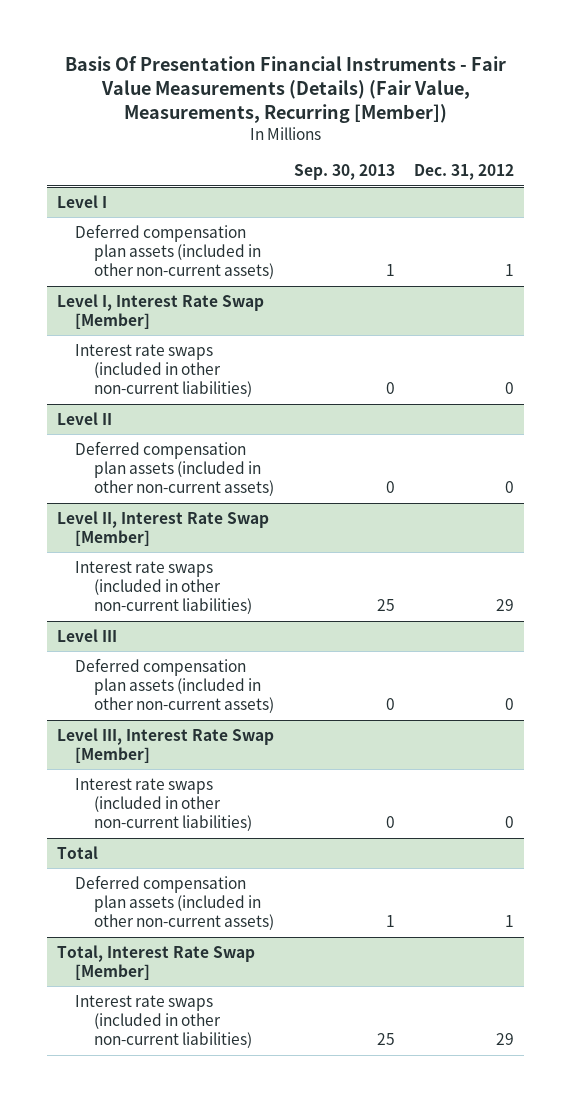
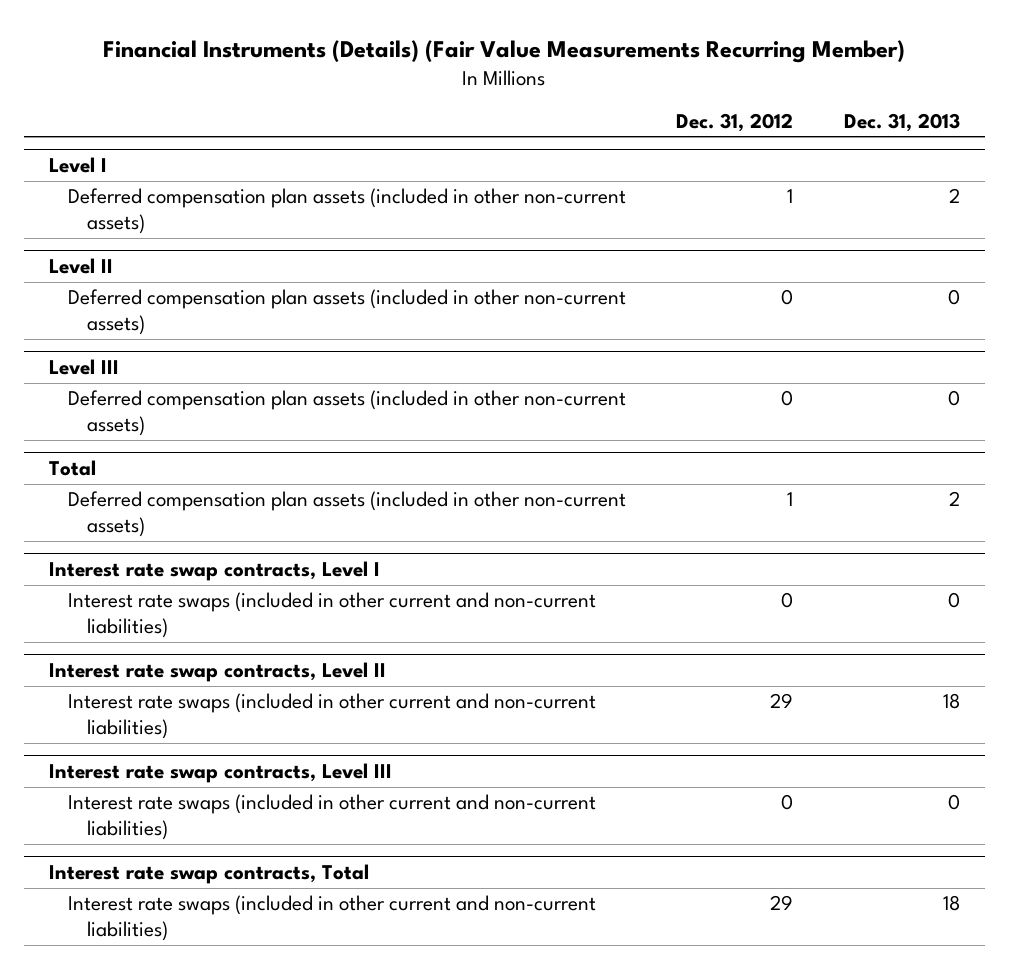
- Basis Of Presentation Financial Instruments - Fair Value Measurements (Details) (Fair Value, Measurements, Recurring [Member])
+ Financial Instruments (Details) (Fair Value Measurements Recurring Member)
- | Sep. 30, 2013 | Dec. 31, 2012
+ | Dec. 31, 2012 | Dec. 31, 2013
- Level I, Interest Rate Swap [Member]
- Interest rate swaps (included in other non-current liabilities) | 0 | 0
- Level II, Interest Rate Swap [Member]
- Interest rate swaps (included in other non-current liabilities) | 25 | 29
- Level III, Interest Rate Swap [Member]
- Interest rate swaps (included in other non-current liabilities) | 0 | 0
- Total, Interest Rate Swap [Member]
- Interest rate swaps (included in other non-current liabilities) | 25 | 29
+ Interest rate swap contracts, Level I
+ Interest rate swaps (included in other current and non-current liabilities) | 0 | 0
+ Interest rate swap contracts, Level II
+ Interest rate swaps (included in other current and non-current liabilities) | 29 | 18
+ Interest rate swap contracts, Level III
+ Interest rate swaps (included in other current and non-current liabilities) | 0 | 0
+ Interest rate swap contracts, Total
+ Interest rate swaps (included in other current and non-current liabilities) | 29 | 18

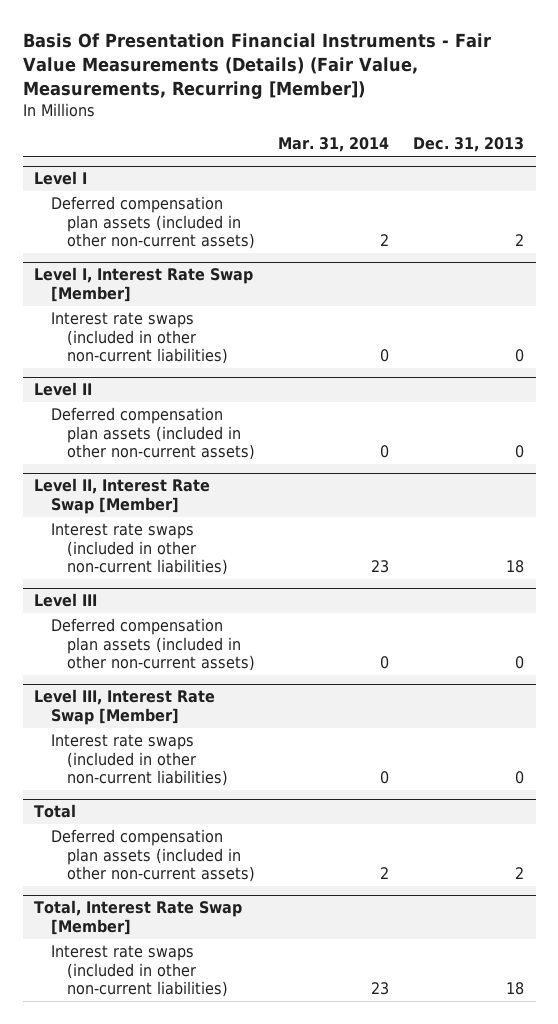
- Financial Instruments (Details) (Fair Value Measurements Recurring Member)
+ Basis Of Presentation Financial Instruments - Fair Value Measurements (Details) (Fair Value, Measurements, Recurring [Member])
- | Dec. 31, 2012 | Dec. 31, 2013
+ | Mar. 31, 2014 | Dec. 31, 2013
+ Level I, Interest Rate Swap [Member]
+ Interest rate swaps (included in other non-current liabilities) | 0 | 0
+ Level II, Interest Rate Swap [Member]
+ Interest rate swaps (included in other non-current liabilities) | 23 | 18
+ Level III, Interest Rate Swap [Member]
+ Interest rate swaps (included in other non-current liabilities) | 0 | 0
- Interest rate swap contracts, Level I
- Interest rate swaps (included in other current and non-current liabilities) | 0 | 0
- Interest rate swap contracts, Level II
- Interest rate swaps (included in other current and non-current liabilities) | 29 | 18
- Interest rate swap contracts, Level III
- Interest rate swaps (included in other current and non-current liabilities) | 0 | 0
- Interest rate swap contracts, Total
- Interest rate swaps (included in other current and non-current liabilities) | 29 | 18
+ Total, Interest Rate Swap [Member]
+ Interest rate swaps (included in other non-current liabilities) | 23 | 18

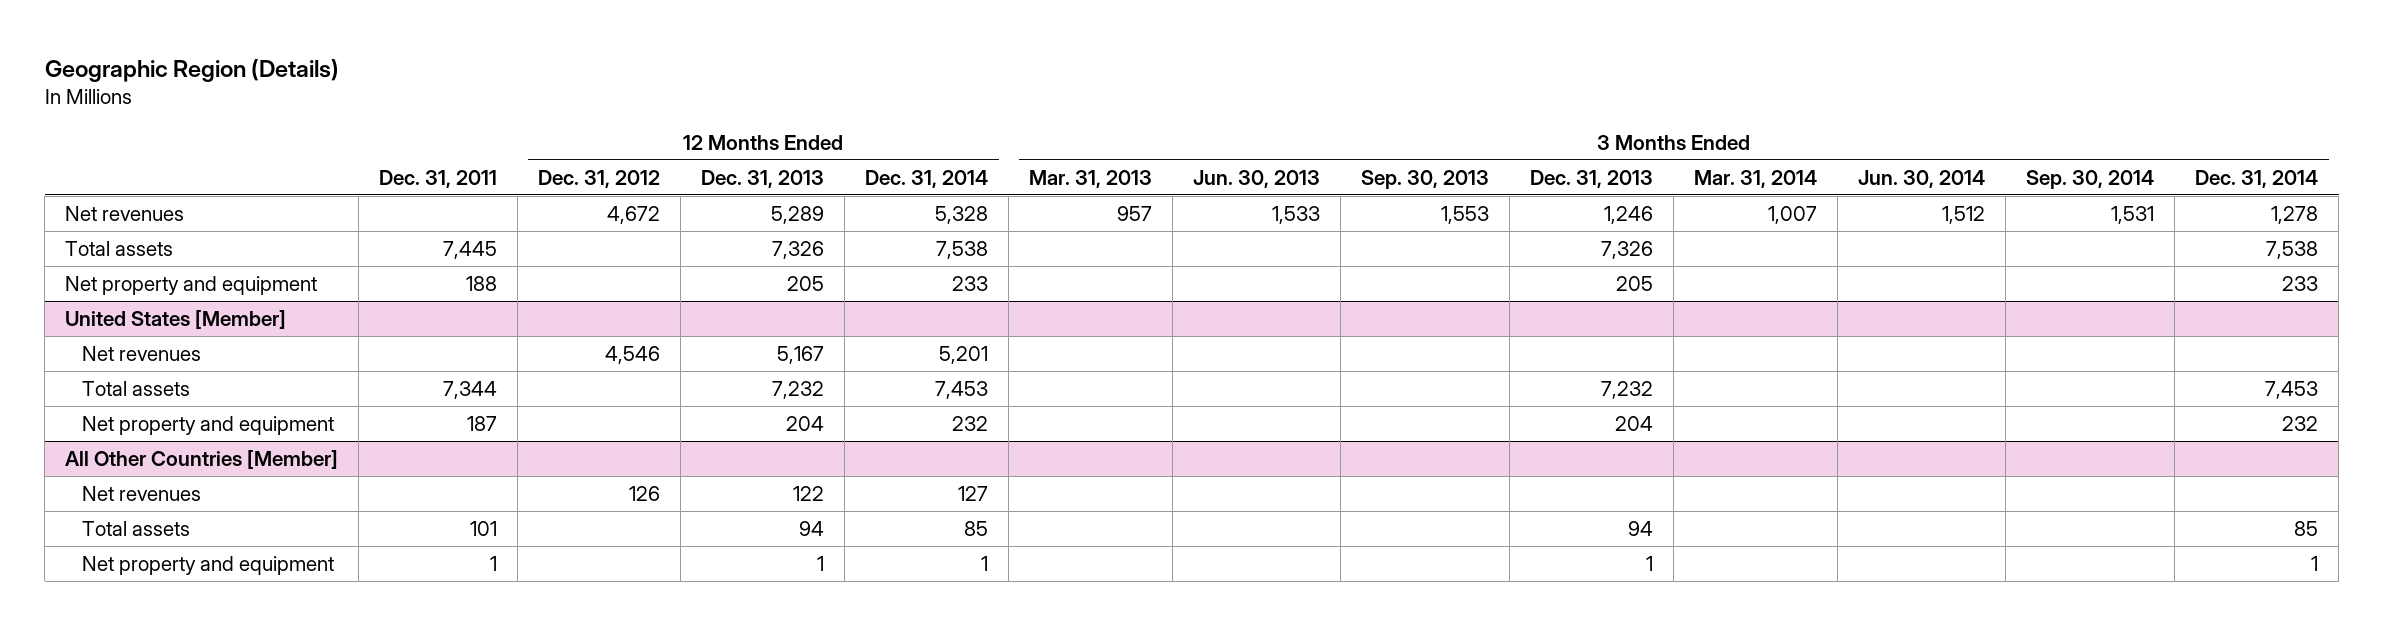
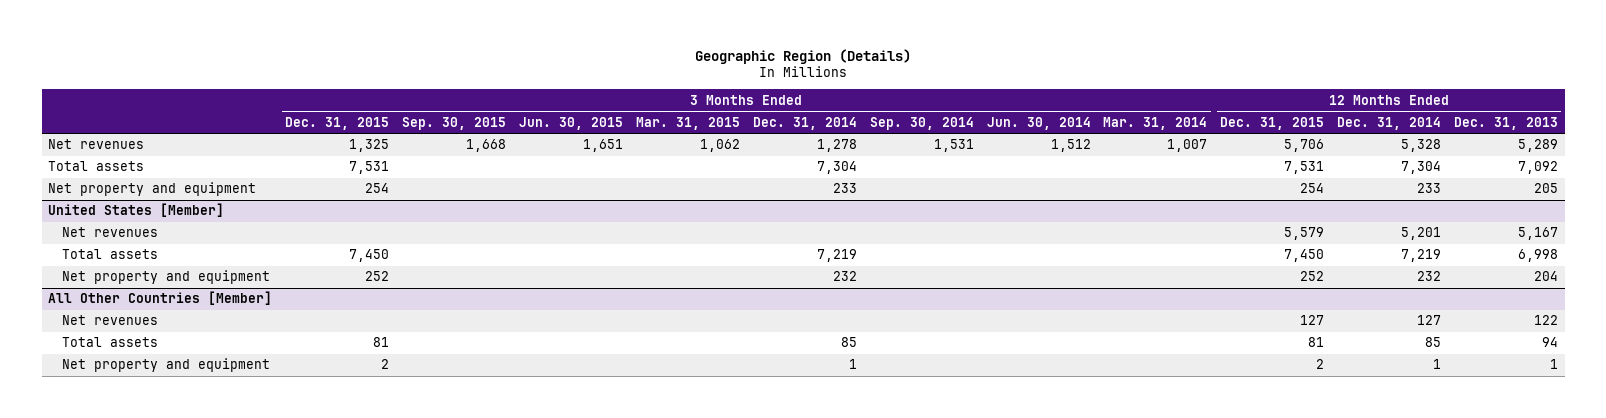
- | Dec. 31, 2011 | 12 Months Ended Dec. 31, 2012 | 12 Months Ended Dec. 31, 2013 | 12 Months Ended Dec. 31, 2014 | 3 Months Ended Mar. 31, 2013 | 3 Months Ended Jun. 30, 2013 | 3 Months Ended Sep. 30, 2013 | 3 Months Ended Dec. 31, 2013 | 3 Months Ended Mar. 31, 2014 | 3 Months Ended Jun. 30, 2014 | 3 Months Ended Sep. 30, 2014 | 3 Months Ended Dec. 31, 2014
+ | 3 Months Ended Dec. 31, 2015 | 3 Months Ended Sep. 30, 2015 | 3 Months Ended Jun. 30, 2015 | 3 Months Ended Mar. 31, 2015 | 3 Months Ended Dec. 31, 2014 | 3 Months Ended Sep. 30, 2014 | 3 Months Ended Jun. 30, 2014 | 3 Months Ended Mar. 31, 2014 | 12 Months Ended Dec. 31, 2015 | 12 Months Ended Dec. 31, 2014 | 12 Months Ended Dec. 31, 2013
- Total assets | 7,445 | | 7,326 | 7,538 | | | | 7,326 | | | | 7,538
+ Total assets | 7,531 | | | | 7,304 | | | | 7,531 | 7,304 | 7,092
@ United States [Member]
- Total assets | 7,344 | | 7,232 | 7,453 | | | | 7,232 | | | | 7,453
+ Total assets | 7,450 | | | | 7,219 | | | | 7,450 | 7,219 | 6,998

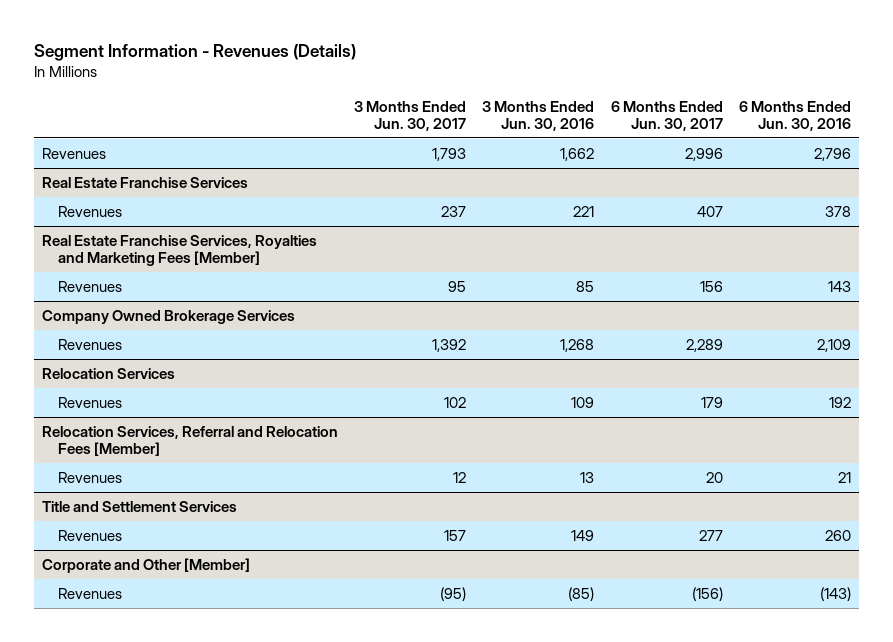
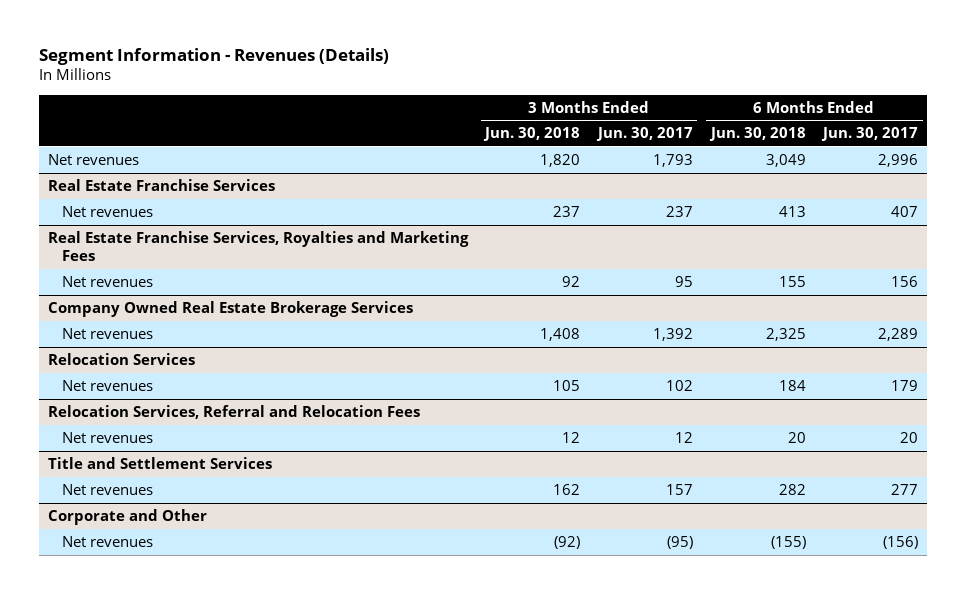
- | 3 Months Ended Jun. 30, 2017 | 3 Months Ended Jun. 30, 2016 | 6 Months Ended Jun. 30, 2017 | 6 Months Ended Jun. 30, 2016
+ | 3 Months Ended Jun. 30, 2018 | 3 Months Ended Jun. 30, 2017 | 6 Months Ended Jun. 30, 2018 | 6 Months Ended Jun. 30, 2017
- Revenues | 1,793 | 1,662 | 2,996 | 2,796
+ Net revenues | 1,820 | 1,793 | 3,049 | 2,996
@ Real Estate Franchise Services
- Revenues | 237 | 221 | 407 | 378
- Real Estate Franchise Services, Royalties and Marketing Fees [Member]
- Revenues | 95 | 85 | 156 | 143
- Company Owned Brokerage Services
- Revenues | 1,392 | 1,268 | 2,289 | 2,109
@ Real Estate Franchise Services
+ Net revenues | 237 | 237 | 413 | 407
+ Real Estate Franchise Services, Royalties and Marketing Fees
+ Net revenues | 92 | 95 | 155 | 156
+ Company Owned Real Estate Brokerage Services
+ Net revenues | 1,408 | 1,392 | 2,325 | 2,289
@ Relocation Services
- Revenues | 102 | 109 | 179 | 192
- Relocation Services, Referral and Relocation Fees [Member]
- Revenues | 12 | 13 | 20 | 21
@ Relocation Services
+ Net revenues | 105 | 102 | 184 | 179
+ Relocation Services, Referral and Relocation Fees
+ Net revenues | 12 | 12 | 20 | 20
@ Title and Settlement Services
- Revenues | 157 | 149 | 277 | 260
- Corporate and Other [Member]
- Revenues | (95) | (85) | (156) | (143)
@ Title and Settlement Services
+ Net revenues | 162 | 157 | 282 | 277
+ Corporate and Other
+ Net revenues | (92) | (95) | (155) | (156)

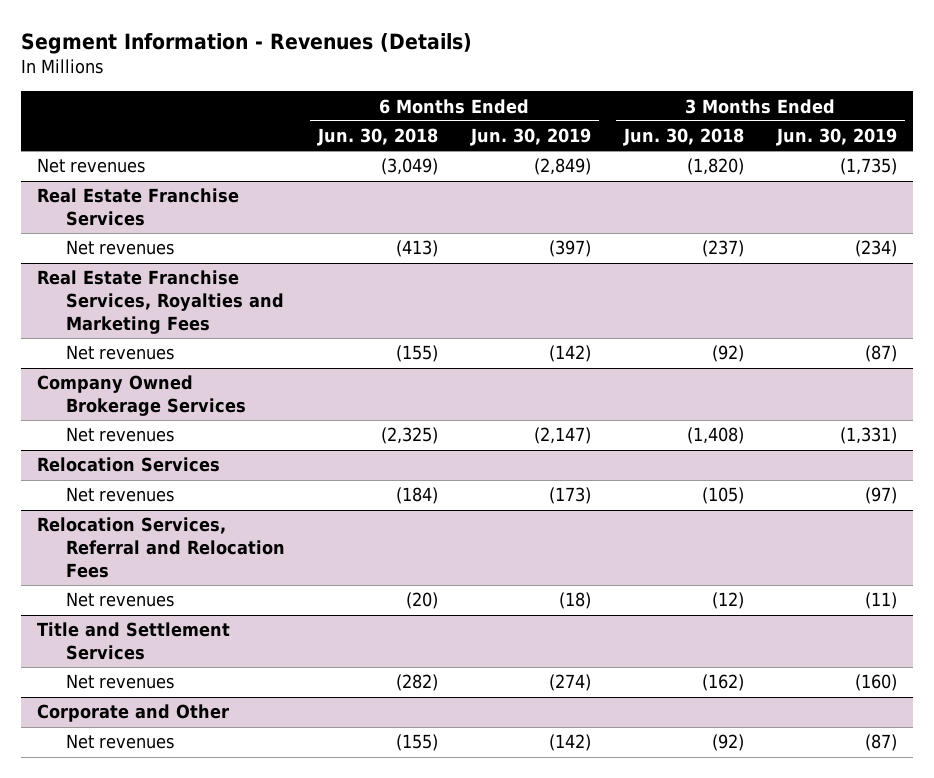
- | 3 Months Ended Jun. 30, 2018 | 3 Months Ended Jun. 30, 2017 | 6 Months Ended Jun. 30, 2018 | 6 Months Ended Jun. 30, 2017
+ | 6 Months Ended Jun. 30, 2018 | 6 Months Ended Jun. 30, 2019 | 3 Months Ended Jun. 30, 2018 | 3 Months Ended Jun. 30, 2019
- Net revenues | 1,820 | 1,793 | 3,049 | 2,996
+ Net revenues | (3,049) | (2,849) | (1,820) | (1,735)
@ Real Estate Franchise Services
- Net revenues | 237 | 237 | 413 | 407
+ Net revenues | (413) | (397) | (237) | (234)
@ Real Estate Franchise Services, Royalties and Marketing Fees
- Net revenues | 92 | 95 | 155 | 156
- Company Owned Real Estate Brokerage Services
- Net revenues | 1,408 | 1,392 | 2,325 | 2,289
@ Real Estate Franchise Services, Royalties and Marketing Fees
+ Net revenues | (155) | (142) | (92) | (87)
+ Company Owned Brokerage Services
+ Net revenues | (2,325) | (2,147) | (1,408) | (1,331)
@ Relocation Services
- Net revenues | 105 | 102 | 184 | 179
+ Net revenues | (184) | (173) | (105) | (97)
@ Relocation Services, Referral and Relocation Fees
- Net revenues | 12 | 12 | 20 | 20
+ Net revenues | (20) | (18) | (12) | (11)
@ Title and Settlement Services
- Net revenues | 162 | 157 | 282 | 277
+ Net revenues | (282) | (274) | (162) | (160)

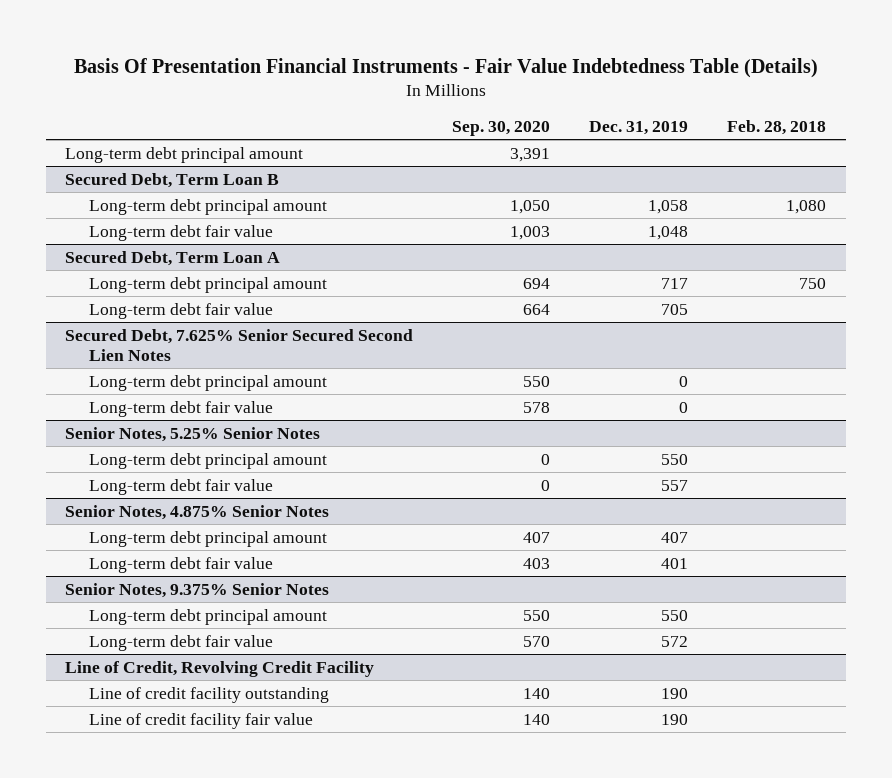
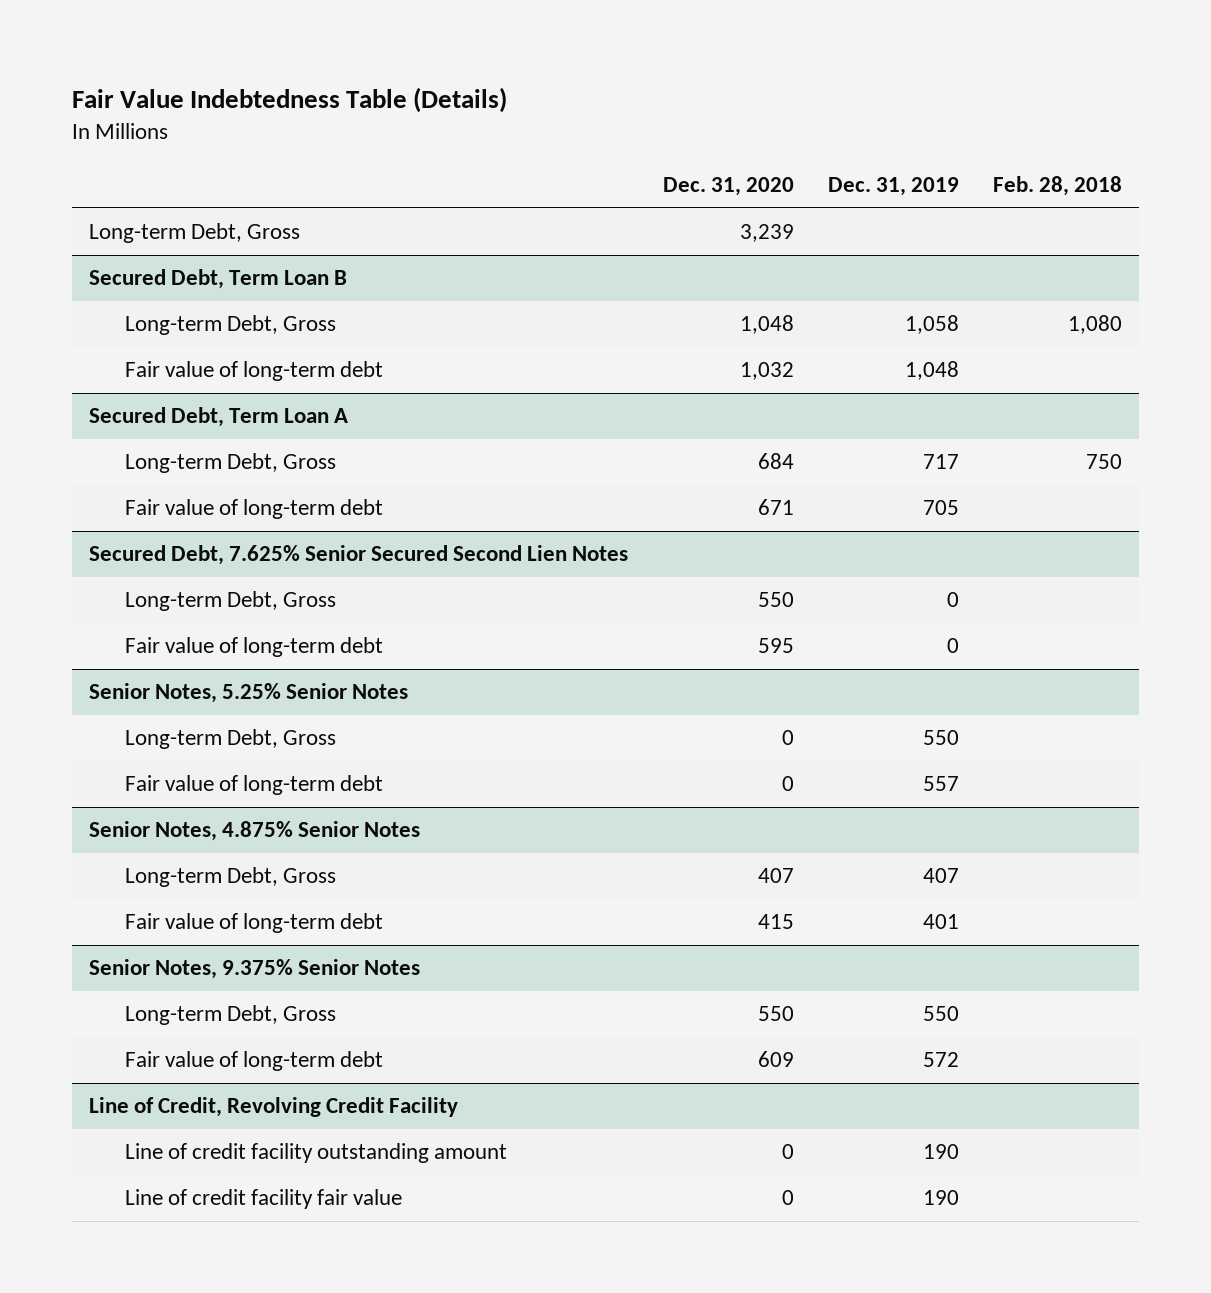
- Basis Of Presentation Financial Instruments - Fair Value Indebtedness Table (Details)
+ Fair Value Indebtedness Table (Details)
- | Sep. 30, 2020 | Dec. 31, 2019 | Feb. 28, 2018
+ | Dec. 31, 2020 | Dec. 31, 2019 | Feb. 28, 2018
- Long-term debt principal amount | 3,391 | |
+ Long-term Debt, Gross | 3,239 | |
@ Secured Debt, Term Loan B
- Long-term debt principal amount | 1,050 | 1,058 | 1,080
- Long-term debt fair value | 1,003 | 1,048 |
+ Long-term Debt, Gross | 1,048 | 1,058 | 1,080
+ Fair value of long-term debt | 1,032 | 1,048 |
@ Secured Debt, Term Loan A
- Long-term debt principal amount | 694 | 717 | 750
- Long-term debt fair value | 664 | 705 |
+ Long-term Debt, Gross | 684 | 717 | 750
+ Fair value of long-term debt | 671 | 705 |
@ Secured Debt, 7.625% Senior Secured Second Lien Notes
- Long-term debt principal amount | 550 | 0 |
- Long-term debt fair value | 578 | 0 |
+ Long-term Debt, Gross | 550 | 0 |
+ Fair value of long-term debt | 595 | 0 |
@ Senior Notes, 5.25% Senior Notes
- Long-term debt principal amount | 0 | 550 |
- Long-term debt fair value | 0 | 557 |
+ Long-term Debt, Gross | 0 | 550 |
+ Fair value of long-term debt | 0 | 557 |
@ Senior Notes, 4.875% Senior Notes
- Long-term debt principal amount | 407 | 407 |
- Long-term debt fair value | 403 | 401 |
+ Long-term Debt, Gross | 407 | 407 |
+ Fair value of long-term debt | 415 | 401 |
@ Senior Notes, 9.375% Senior Notes
- Long-term debt principal amount | 550 | 550 |
- Long-term debt fair value | 570 | 572 |
+ Long-term Debt, Gross | 550 | 550 |
+ Fair value of long-term debt | 609 | 572 |
@ Line of Credit, Revolving Credit Facility
- Line of credit facility outstanding | 140 | 190 |
+ Line of credit facility outstanding amount | 0 | 190 |

